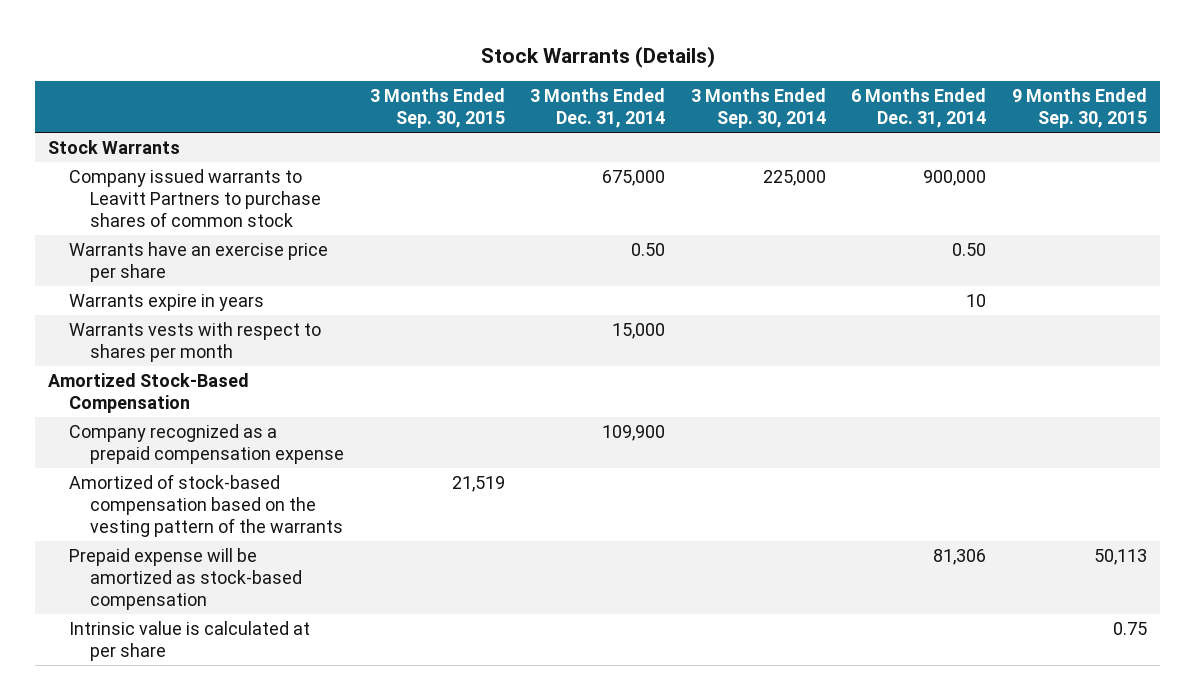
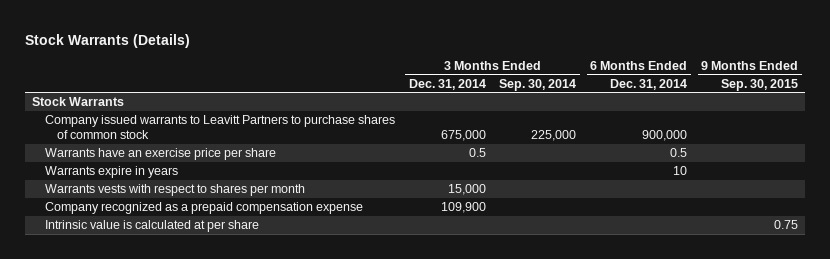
- | 3 Months Ended Sep. 30, 2015 | 3 Months Ended Dec. 31, 2014 | 3 Months Ended Sep. 30, 2014 | 6 Months Ended Dec. 31, 2014 | 9 Months Ended Sep. 30, 2015
+ | 3 Months Ended Dec. 31, 2014 | 3 Months Ended Sep. 30, 2014 | 6 Months Ended Dec. 31, 2014 | 9 Months Ended Sep. 30, 2015
- Warrants have an exercise price per share | | 0.50 | | 0.50 |
+ Warrants have an exercise price per share | 0.5 | | 0.5 |
- Amortized Stock-Based Compensation
- Amortized of stock-based compensation based on the vesting pattern of the warrants | 21,519 | | | |
- Prepaid expense will be amortized as stock-based compensation | | | | 81,306 | 50,113

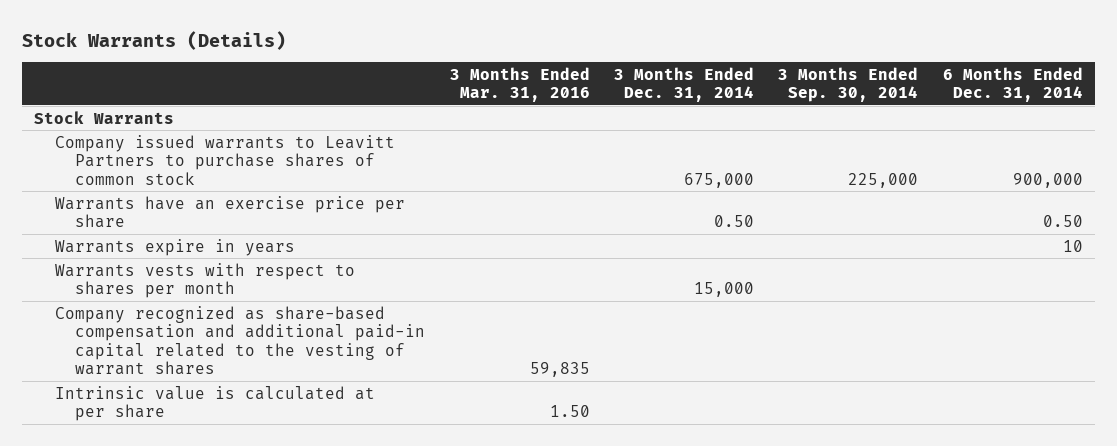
- | 3 Months Ended Dec. 31, 2014 | 3 Months Ended Sep. 30, 2014 | 6 Months Ended Dec. 31, 2014 | 9 Months Ended Sep. 30, 2015
+ | 3 Months Ended Mar. 31, 2016 | 3 Months Ended Dec. 31, 2014 | 3 Months Ended Sep. 30, 2014 | 6 Months Ended Dec. 31, 2014
- Warrants have an exercise price per share | 0.5 | | 0.5 |
+ Warrants have an exercise price per share | | 0.50 | | 0.50
- Company recognized as a prepaid compensation expense | 109,900 | | |
+ Company recognized as share-based compensation and additional paid-in capital related to the vesting of warrant shares | 59,835 | | |

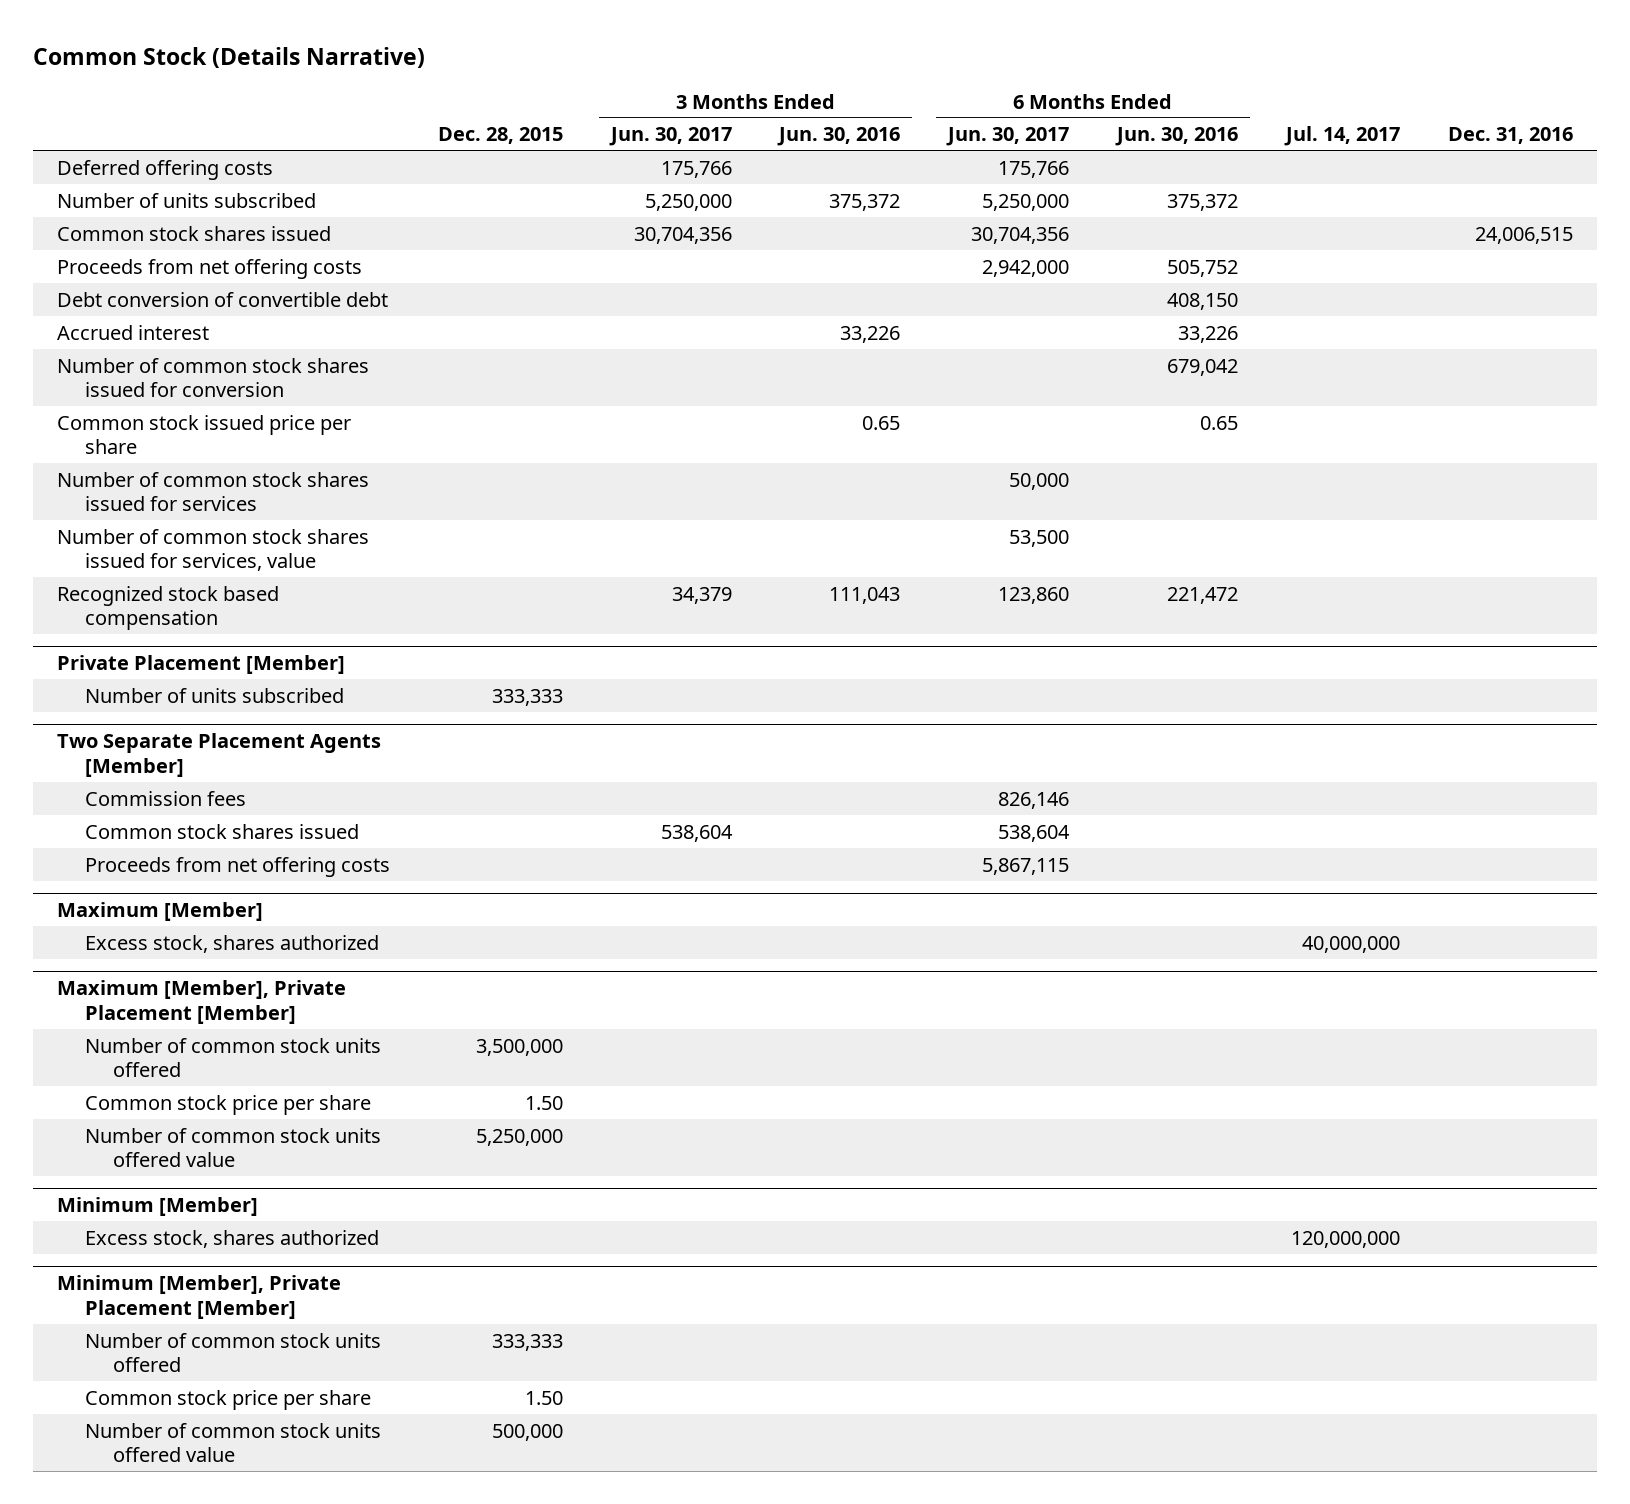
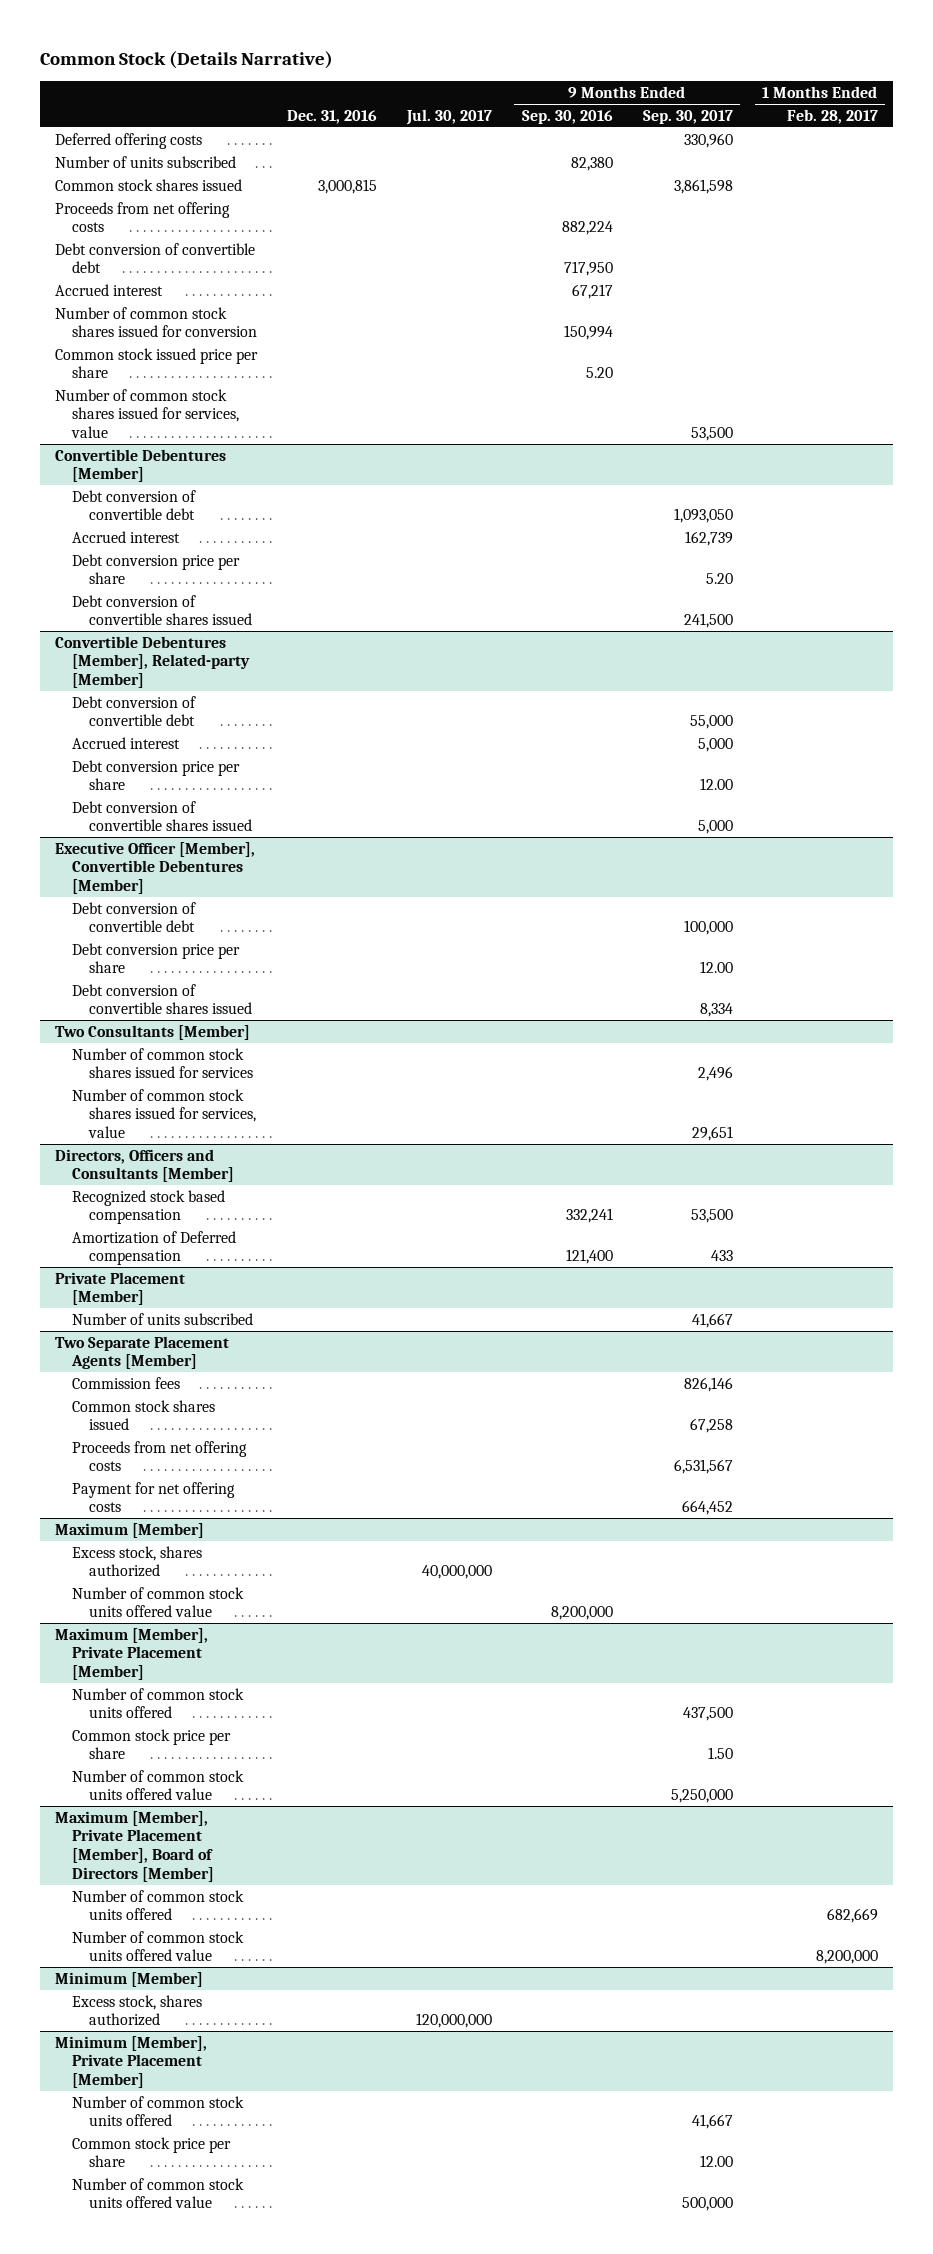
- | Dec. 28, 2015 | 3 Months Ended Jun. 30, 2017 | 3 Months Ended Jun. 30, 2016 | 6 Months Ended Jun. 30, 2017 | 6 Months Ended Jun. 30, 2016 | Jul. 14, 2017 | Dec. 31, 2016
+ | Dec. 31, 2016 | Jul. 30, 2017 | 9 Months Ended Sep. 30, 2016 | 9 Months Ended Sep. 30, 2017 | 1 Months Ended Feb. 28, 2017
- Common stock shares issued | | 30,704,356 | | 30,704,356 | | | 24,006,515
+ Common stock shares issued | 3,000,815 | | | 3,861,598 |
- Number of common stock shares issued for services | | | | 50,000 | | |
- Recognized stock based compensation | | 34,379 | 111,043 | 123,860 | 221,472 | |
+ Convertible Debentures [Member]
+ Debt conversion of convertible debt | | | | 1,093,050 |
+ Accrued interest | | | | 162,739 |
+ Debt conversion price per share | | | | 5.20 |
+ Debt conversion of convertible shares issued | | | | 241,500 |
+ Convertible Debentures [Member], Related-party [Member]
+ Debt conversion of convertible debt | | | | 55,000 |
+ Accrued interest | | | | 5,000 |
+ Debt conversion price per share | | | | 12.00 |
+ Debt conversion of convertible shares issued | | | | 5,000 |
+ Executive Officer [Member], Convertible Debentures [Member]
+ Debt conversion of convertible debt | | | | 100,000 |
+ Debt conversion price per share | | | | 12.00 |
+ Debt conversion of convertible shares issued | | | | 8,334 |
+ Two Consultants [Member]
+ Number of common stock shares issued for services | | | | 2,496 |
+ Number of common stock shares issued for services, value | | | | 29,651 |
+ Directors, Officers and Consultants [Member]
+ Recognized stock based compensation | | | 332,241 | 53,500 |
+ Amortization of Deferred compensation | | | 121,400 | 433 |
@ Two Separate Placement Agents [Member]
+ Payment for net offering costs | | | | 664,452 |
@ Maximum [Member]
+ Number of common stock units offered value | | | 8,200,000 | |
+ Maximum [Member], Private Placement [Member], Board of Directors [Member]
+ Number of common stock units offered | | | | | 682,669
+ Number of common stock units offered value | | | | | 8,200,000

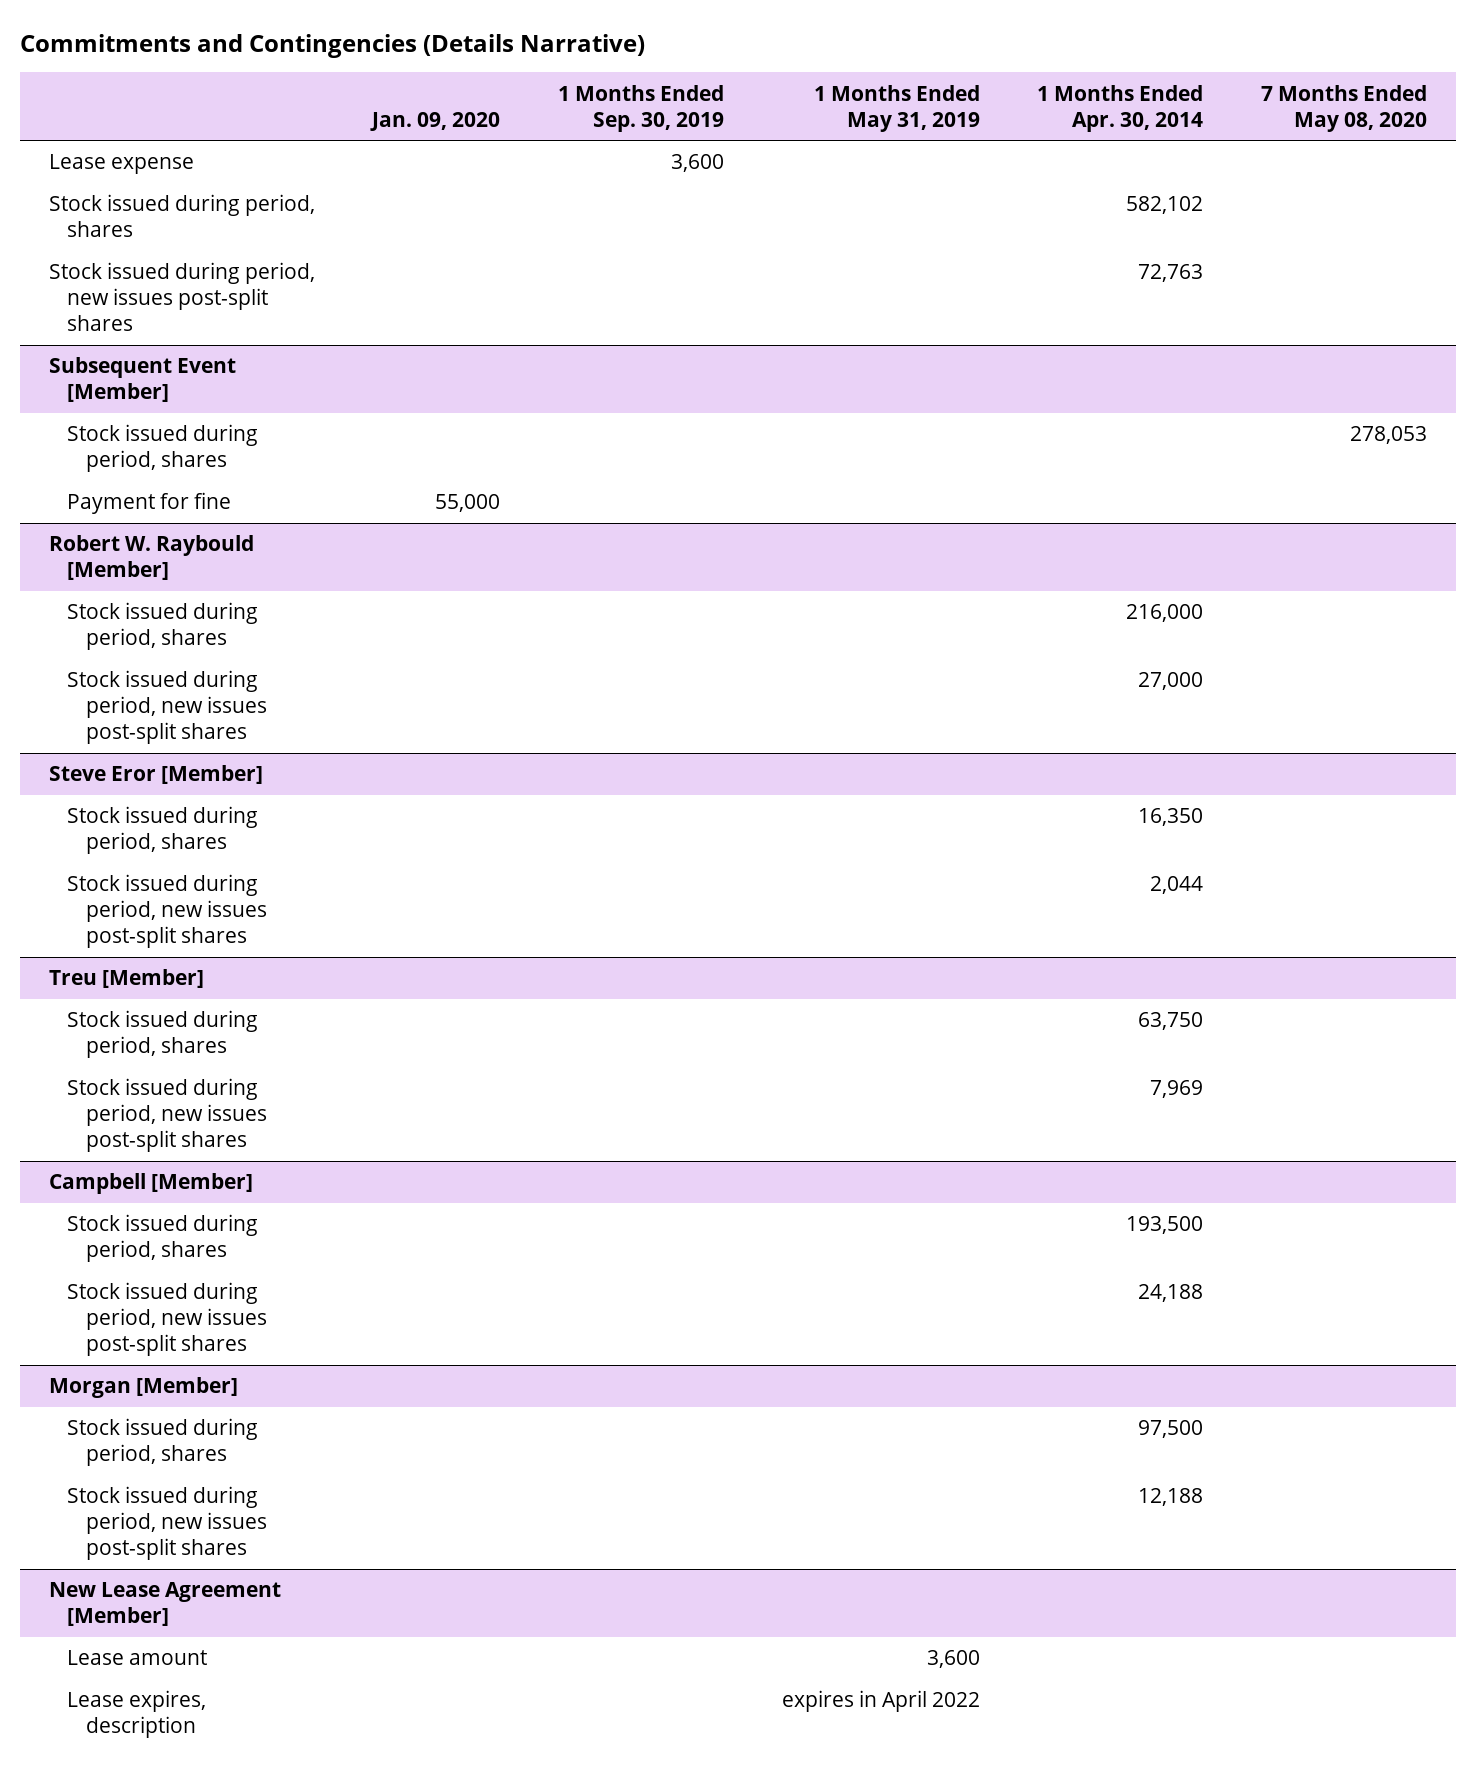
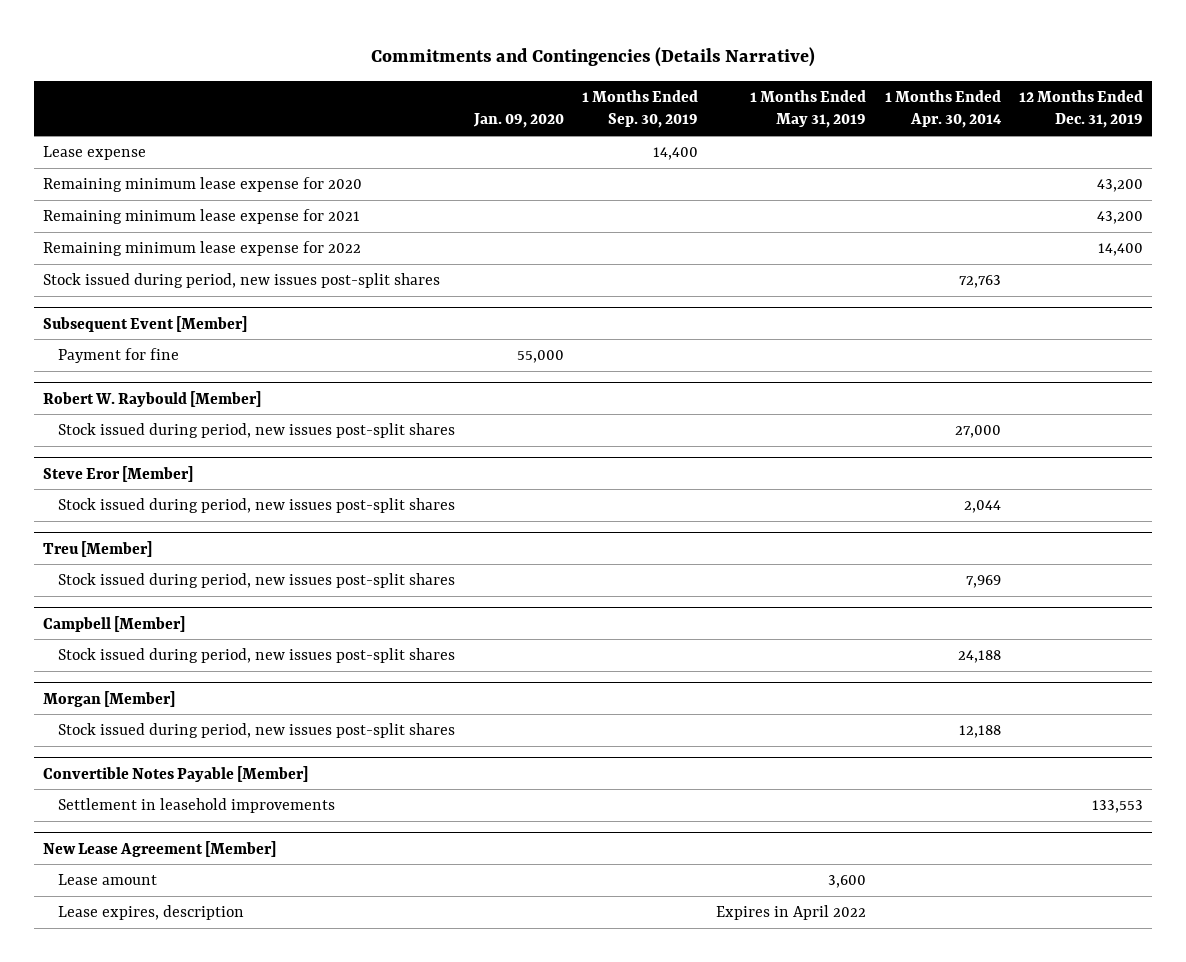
- | Jan. 09, 2020 | 1 Months Ended Sep. 30, 2019 | 1 Months Ended May 31, 2019 | 1 Months Ended Apr. 30, 2014 | 7 Months Ended May 08, 2020
+ | Jan. 09, 2020 | 1 Months Ended Sep. 30, 2019 | 1 Months Ended May 31, 2019 | 1 Months Ended Apr. 30, 2014 | 12 Months Ended Dec. 31, 2019
- Lease expense | | 3,600 | | |
- Stock issued during period, shares | | | | 582,102 |
+ Lease expense | | 14,400 | | |
+ Remaining minimum lease expense for 2020 | | | | | 43,200
+ Remaining minimum lease expense for 2021 | | | | | 43,200
+ Remaining minimum lease expense for 2022 | | | | | 14,400
@ Subsequent Event [Member]
- Stock issued during period, shares | | | | | 278,053
@ Robert W. Raybould [Member]
- Stock issued during period, shares | | | | 216,000 |
@ Steve Eror [Member]
- Stock issued during period, shares | | | | 16,350 |
@ Treu [Member]
- Stock issued during period, shares | | | | 63,750 |
@ Campbell [Member]
- Stock issued during period, shares | | | | 193,500 |
@ Morgan [Member]
- Stock issued during period, shares | | | | 97,500 |
+ Convertible Notes Payable [Member]
+ Settlement in leasehold improvements | | | | | 133,553
@ New Lease Agreement [Member]
- Lease expires, description | | | expires in April 2022 | |
+ Lease expires, description | | | Expires in April 2022 | |

